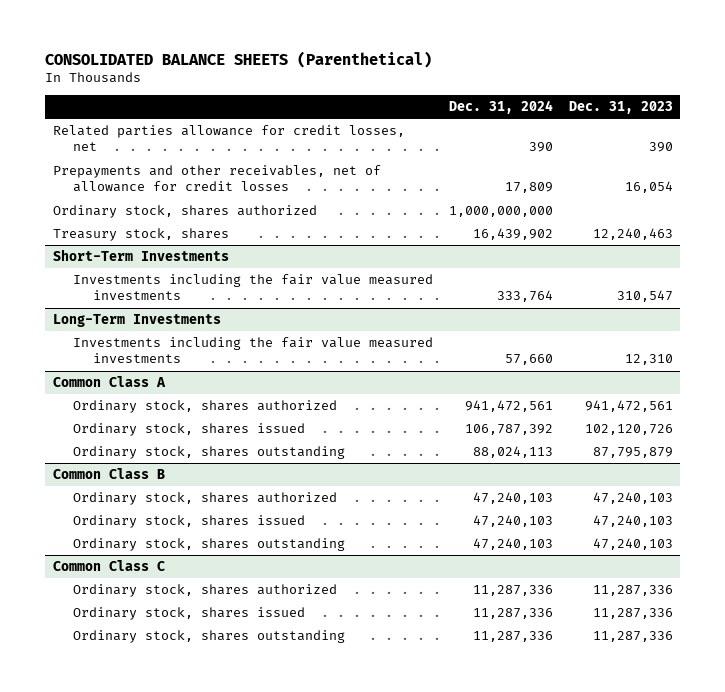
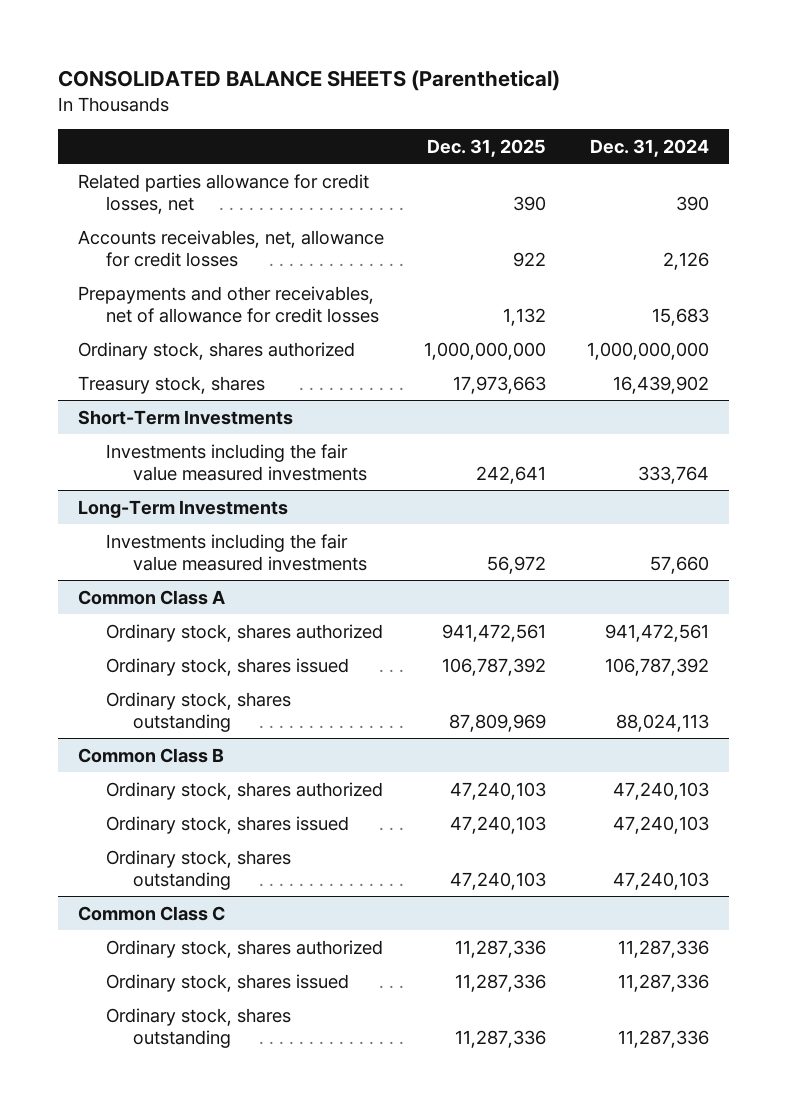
- | Dec. 31, 2024 | Dec. 31, 2023
+ | Dec. 31, 2025 | Dec. 31, 2024
- Prepayments and other receivables, net of allowance for credit losses | 17,809 | 16,054
+ Accounts receivables, net, allowance for credit losses | 922 | 2,126
+ Prepayments and other receivables, net of allowance for credit losses | 1,132 | 15,683

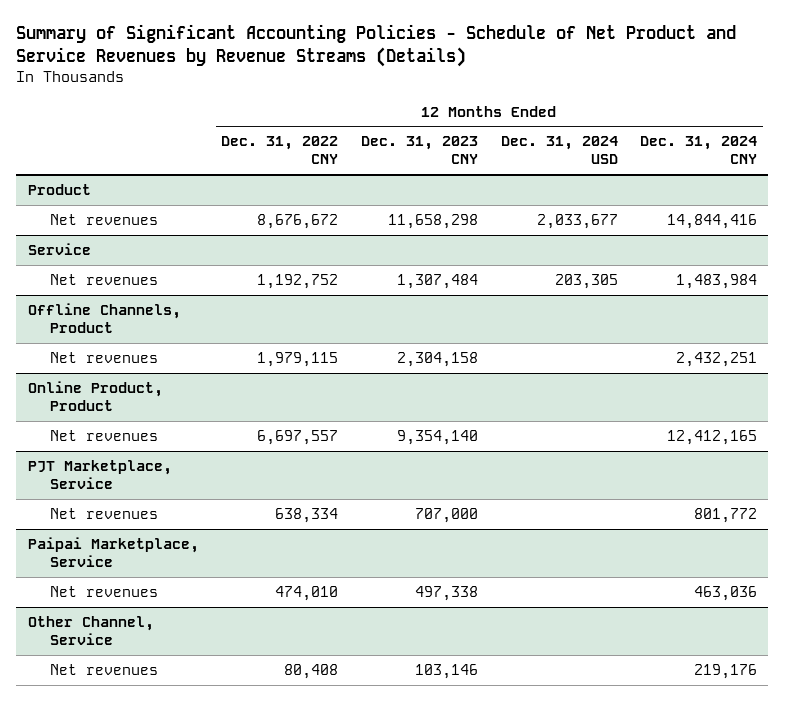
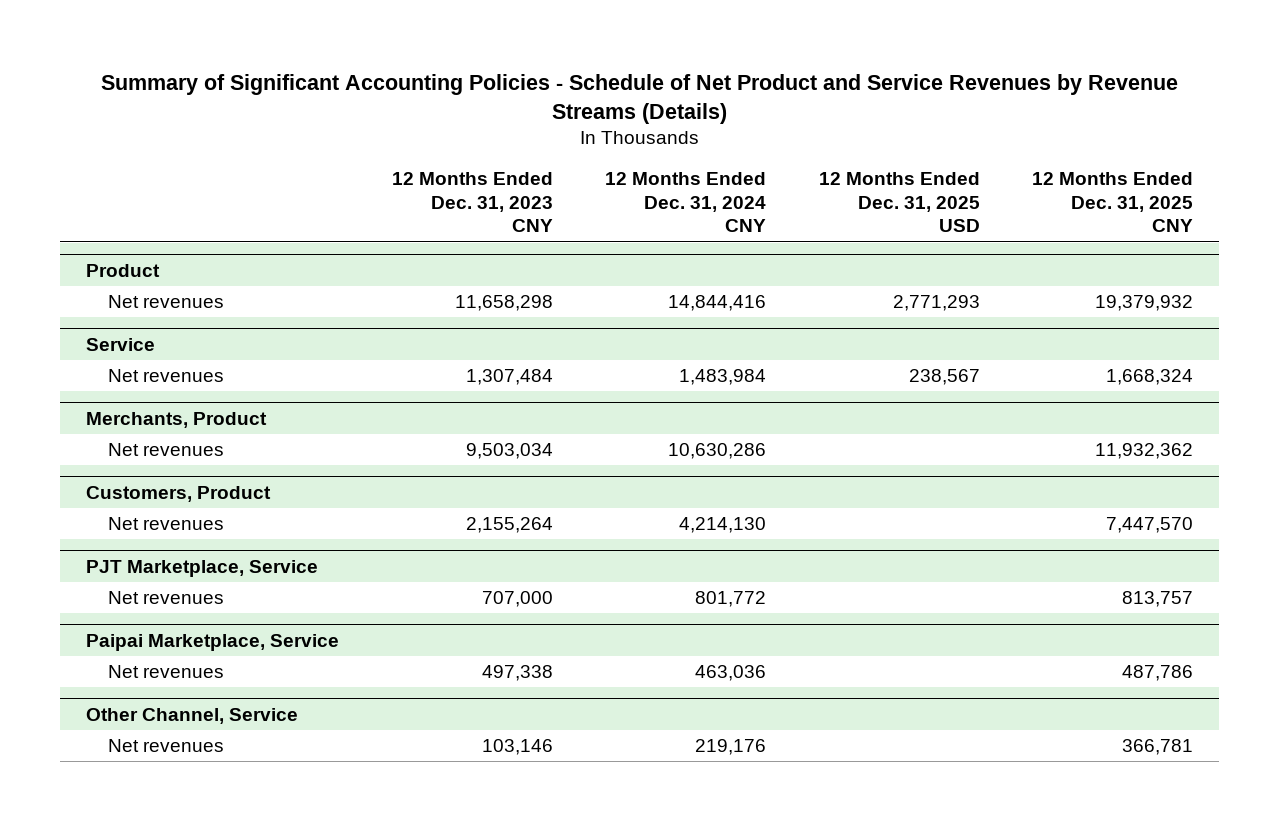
- | 12 Months Ended Dec. 31, 2022 CNY | 12 Months Ended Dec. 31, 2023 CNY | 12 Months Ended Dec. 31, 2024 USD | 12 Months Ended Dec. 31, 2024 CNY
+ | 12 Months Ended Dec. 31, 2023 CNY | 12 Months Ended Dec. 31, 2024 CNY | 12 Months Ended Dec. 31, 2025 USD | 12 Months Ended Dec. 31, 2025 CNY
- Offline Channels, Product
- Net revenues | 1,979,115 | 2,304,158 | | 2,432,251
- Online Product, Product
- Net revenues | 6,697,557 | 9,354,140 | | 12,412,165
+ Merchants, Product
+ Net revenues | 9,503,034 | 10,630,286 | | 11,932,362
+ Customers, Product
+ Net revenues | 2,155,264 | 4,214,130 | | 7,447,570

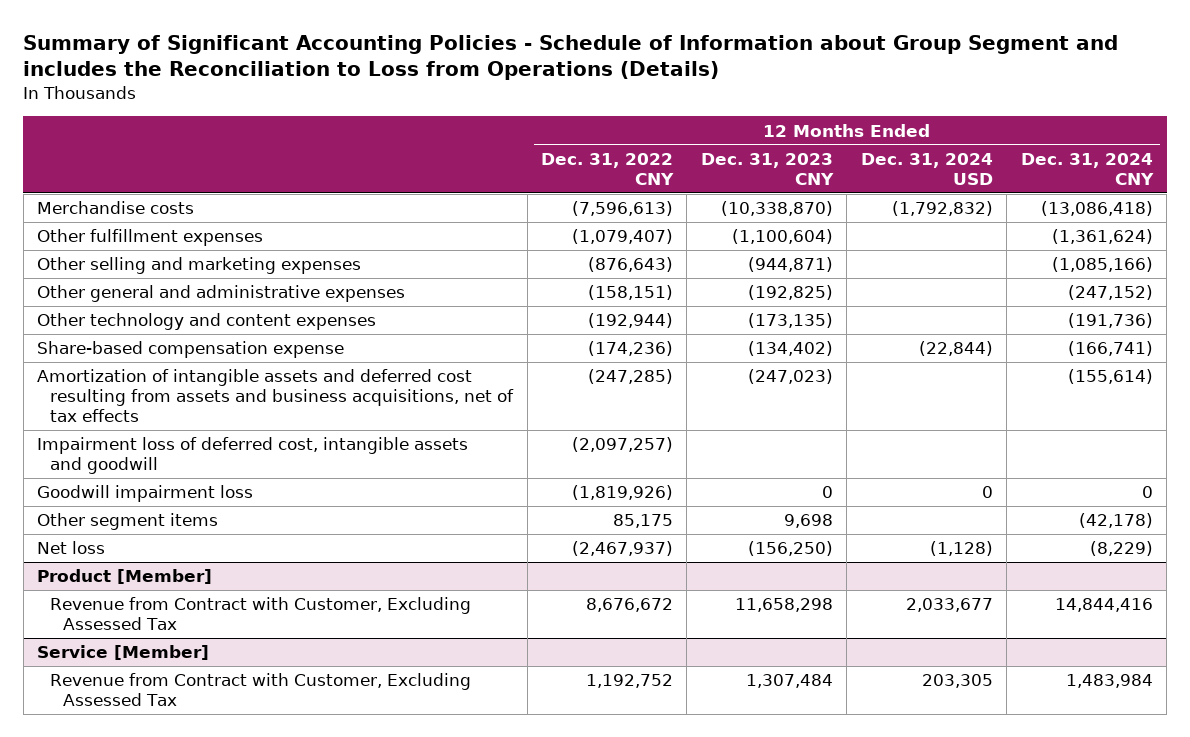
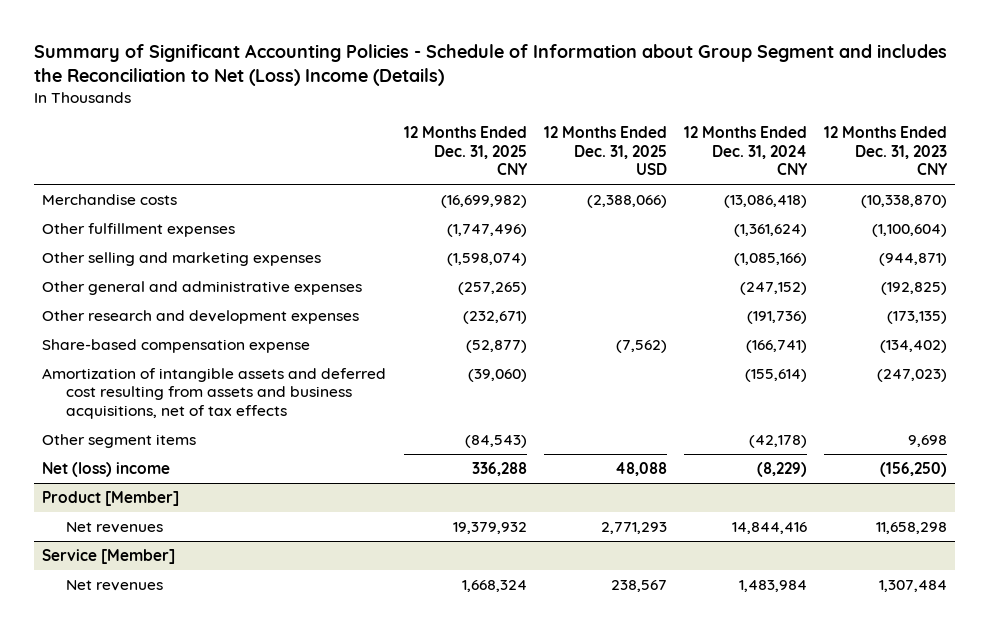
- Summary of Significant Accounting Policies - Schedule of Information about Group Segment and includes the Reconciliation to Loss from Operations (Details)
+ Summary of Significant Accounting Policies - Schedule of Information about Group Segment and includes the Reconciliation to Net (Loss) Income (Details)
- | 12 Months Ended Dec. 31, 2022 CNY | 12 Months Ended Dec. 31, 2023 CNY | 12 Months Ended Dec. 31, 2024 USD | 12 Months Ended Dec. 31, 2024 CNY
+ | 12 Months Ended Dec. 31, 2025 CNY | 12 Months Ended Dec. 31, 2025 USD | 12 Months Ended Dec. 31, 2024 CNY | 12 Months Ended Dec. 31, 2023 CNY
- Other technology and content expenses | (192,944) | (173,135) | | (191,736)
+ Other research and development expenses | (232,671) | | (191,736) | (173,135)
- Impairment loss of deferred cost, intangible assets and goodwill | (2,097,257) | | |
- Goodwill impairment loss | (1,819,926) | 0 | 0 | 0
- Net loss | (2,467,937) | (156,250) | (1,128) | (8,229)
+ Net (loss) income | 336,288 | 48,088 | (8,229) | (156,250)
@ Product [Member]
- Revenue from Contract with Customer, Excluding Assessed Tax | 8,676,672 | 11,658,298 | 2,033,677 | 14,844,416
+ Net revenues | 19,379,932 | 2,771,293 | 14,844,416 | 11,658,298
@ Service [Member]
- Revenue from Contract with Customer, Excluding Assessed Tax | 1,192,752 | 1,307,484 | 203,305 | 1,483,984
+ Net revenues | 1,668,324 | 238,567 | 1,483,984 | 1,307,484

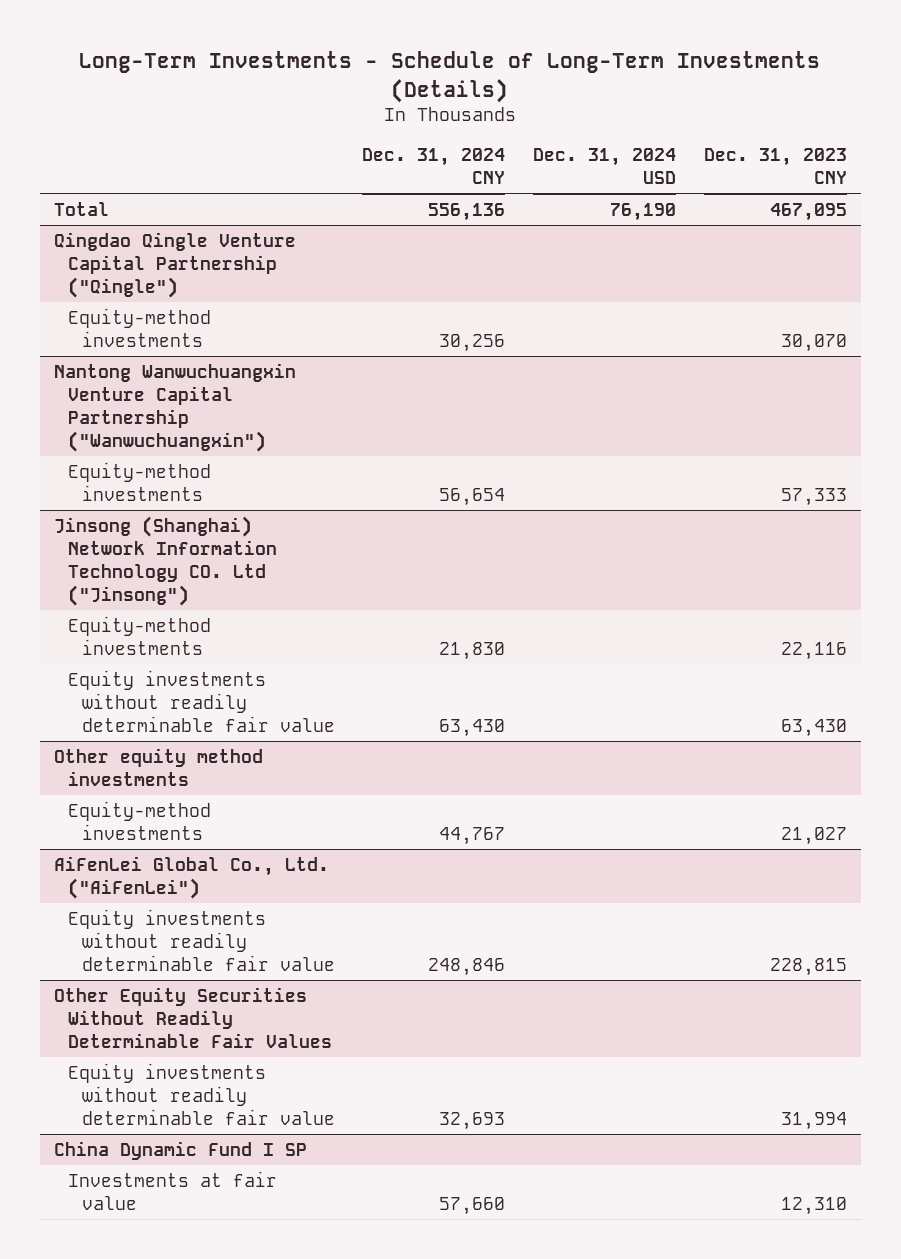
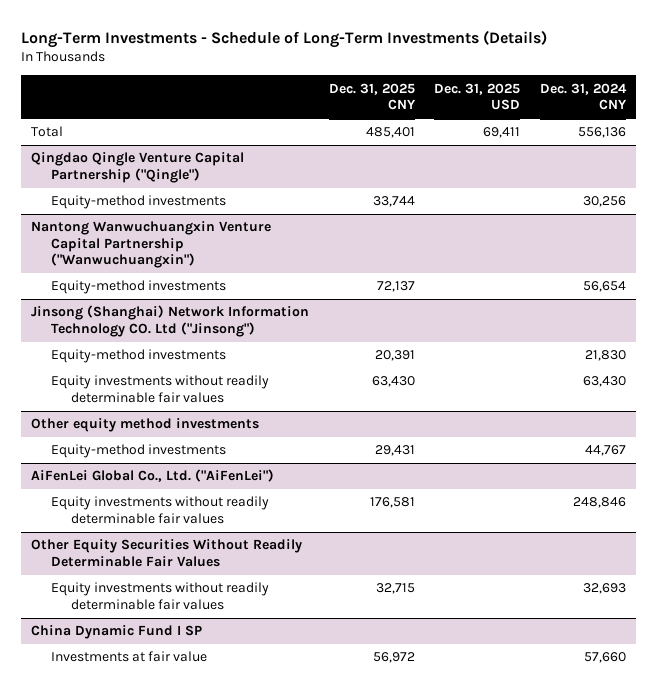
- | Dec. 31, 2024 CNY | Dec. 31, 2024 USD | Dec. 31, 2023 CNY
+ | Dec. 31, 2025 CNY | Dec. 31, 2025 USD | Dec. 31, 2024 CNY
@ Jinsong (Shanghai) Network Information Technology CO. Ltd ("Jinsong")
- Equity investments without readily determinable fair value | 63,430 | | 63,430
+ Equity investments without readily determinable fair values | 63,430 | | 63,430
@ AiFenLei Global Co., Ltd. ("AiFenLei")
- Equity investments without readily determinable fair value | 248,846 | | 228,815
+ Equity investments without readily determinable fair values | 176,581 | | 248,846
@ Other Equity Securities Without Readily Determinable Fair Values
- Equity investments without readily determinable fair value | 32,693 | | 31,994
+ Equity investments without readily determinable fair values | 32,715 | | 32,693

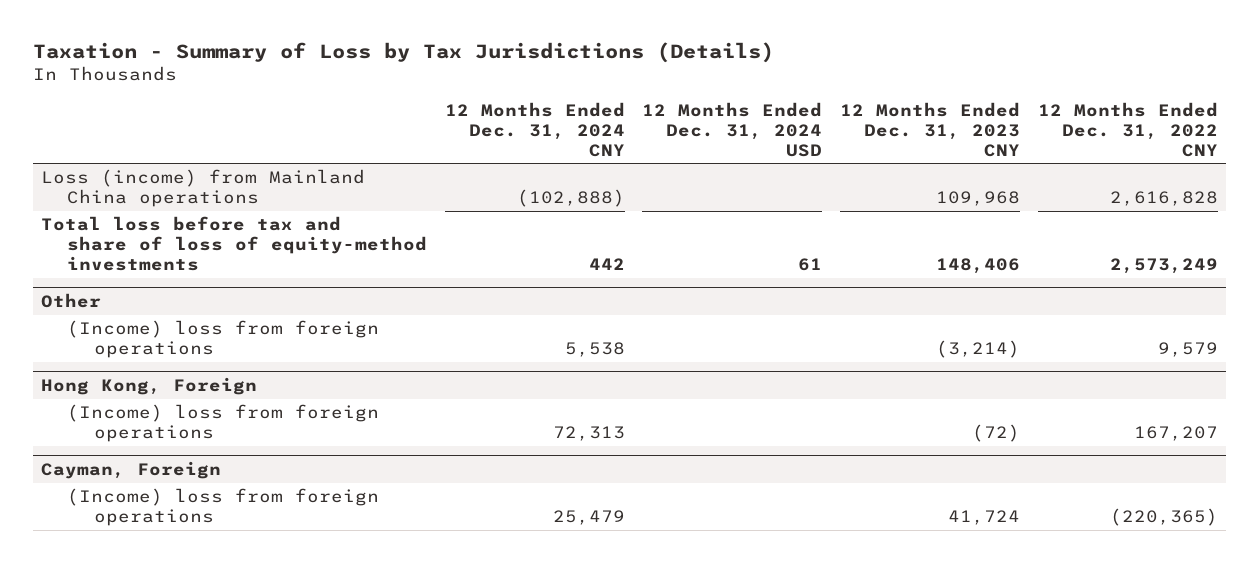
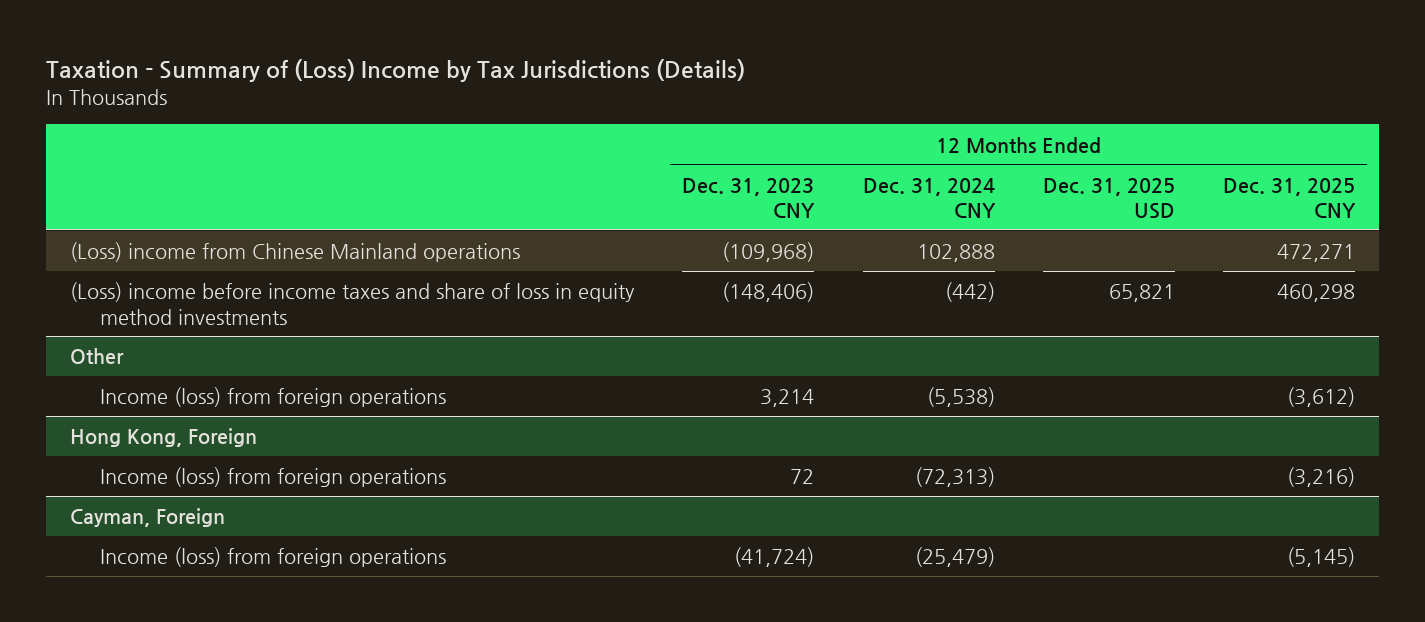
- Taxation - Summary of Loss by Tax Jurisdictions (Details)
+ Taxation - Summary of (Loss) Income by Tax Jurisdictions (Details)
- | 12 Months Ended Dec. 31, 2024 CNY | 12 Months Ended Dec. 31, 2024 USD | 12 Months Ended Dec. 31, 2023 CNY | 12 Months Ended Dec. 31, 2022 CNY
+ | 12 Months Ended Dec. 31, 2023 CNY | 12 Months Ended Dec. 31, 2024 CNY | 12 Months Ended Dec. 31, 2025 USD | 12 Months Ended Dec. 31, 2025 CNY
- Loss (income) from Mainland China operations | (102,888) | | 109,968 | 2,616,828
- Total loss before tax and share of loss of equity-method investments | 442 | 61 | 148,406 | 2,573,249
+ (Loss) income from Chinese Mainland operations | (109,968) | 102,888 | | 472,271
+ (Loss) income before income taxes and share of loss in equity method investments | (148,406) | (442) | 65,821 | 460,298
@ Other
- (Income) loss from foreign operations | 5,538 | | (3,214) | 9,579
+ Income (loss) from foreign operations | 3,214 | (5,538) | | (3,612)
@ Hong Kong, Foreign
- (Income) loss from foreign operations | 72,313 | | (72) | 167,207
+ Income (loss) from foreign operations | 72 | (72,313) | | (3,216)
@ Cayman, Foreign
- (Income) loss from foreign operations | 25,479 | | 41,724 | (220,365)
+ Income (loss) from foreign operations | (41,724) | (25,479) | | (5,145)

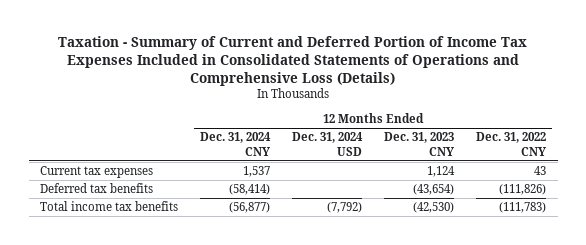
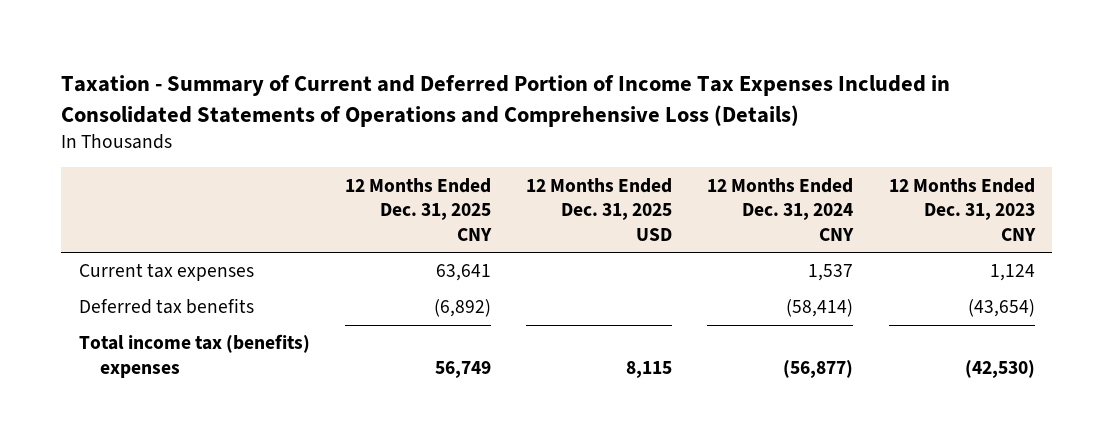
- | 12 Months Ended Dec. 31, 2024 CNY | 12 Months Ended Dec. 31, 2024 USD | 12 Months Ended Dec. 31, 2023 CNY | 12 Months Ended Dec. 31, 2022 CNY
+ | 12 Months Ended Dec. 31, 2025 CNY | 12 Months Ended Dec. 31, 2025 USD | 12 Months Ended Dec. 31, 2024 CNY | 12 Months Ended Dec. 31, 2023 CNY
- Total income tax benefits | (56,877) | (7,792) | (42,530) | (111,783)
+ Total income tax (benefits) expenses | 56,749 | 8,115 | (56,877) | (42,530)

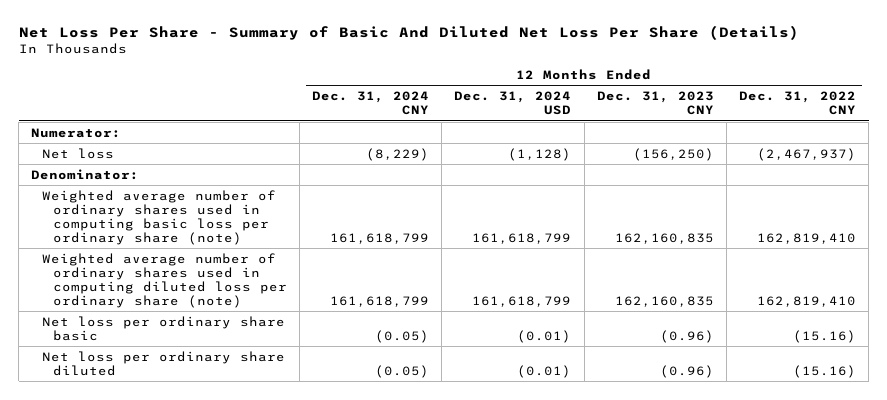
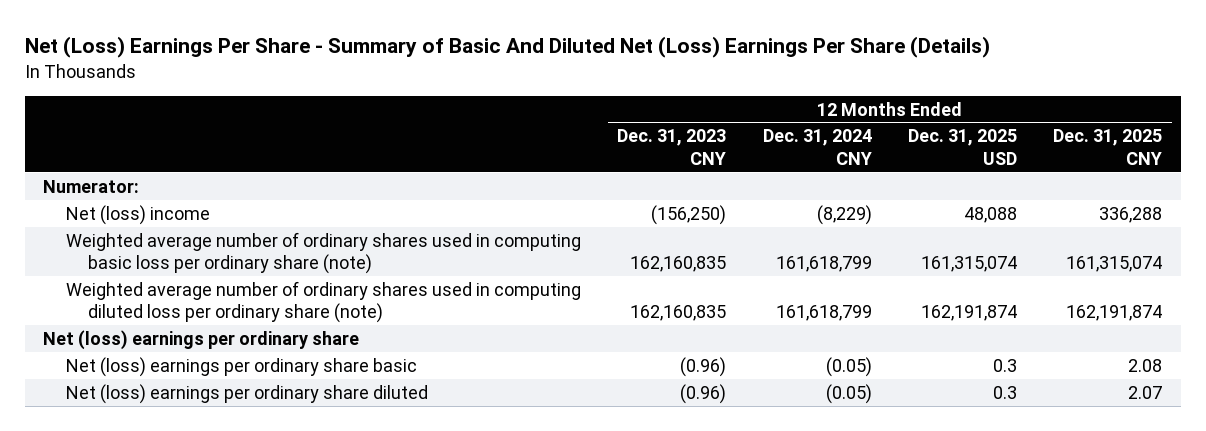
- Net Loss Per Share - Summary of Basic And Diluted Net Loss Per Share (Details)
+ Net (Loss) Earnings Per Share - Summary of Basic And Diluted Net (Loss) Earnings Per Share (Details)
- | 12 Months Ended Dec. 31, 2024 CNY | 12 Months Ended Dec. 31, 2024 USD | 12 Months Ended Dec. 31, 2023 CNY | 12 Months Ended Dec. 31, 2022 CNY
+ | 12 Months Ended Dec. 31, 2023 CNY | 12 Months Ended Dec. 31, 2024 CNY | 12 Months Ended Dec. 31, 2025 USD | 12 Months Ended Dec. 31, 2025 CNY
- Net loss | (8,229) | (1,128) | (156,250) | (2,467,937)
- Denominator:
+ Net (loss) income | (156,250) | (8,229) | 48,088 | 336,288
- Net loss per ordinary share basic | (0.05) | (0.01) | (0.96) | (15.16)
- Net loss per ordinary share diluted | (0.05) | (0.01) | (0.96) | (15.16)
+ Net (loss) earnings per ordinary share
+ Net (loss) earnings per ordinary share basic | (0.96) | (0.05) | 0.3 | 2.08
+ Net (loss) earnings per ordinary share diluted | (0.96) | (0.05) | 0.3 | 2.07

